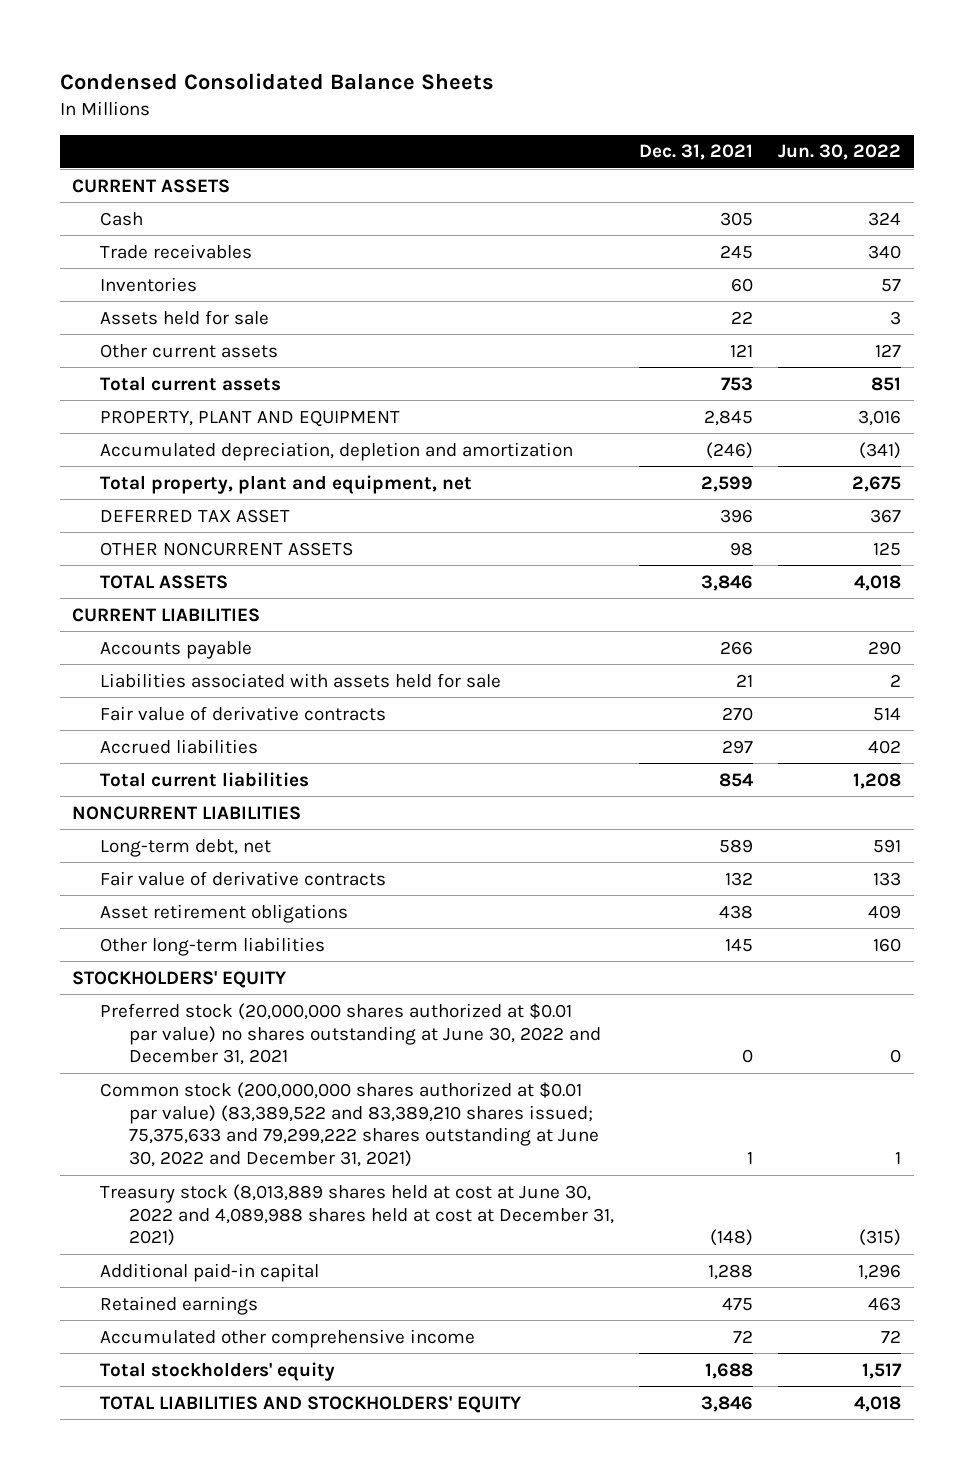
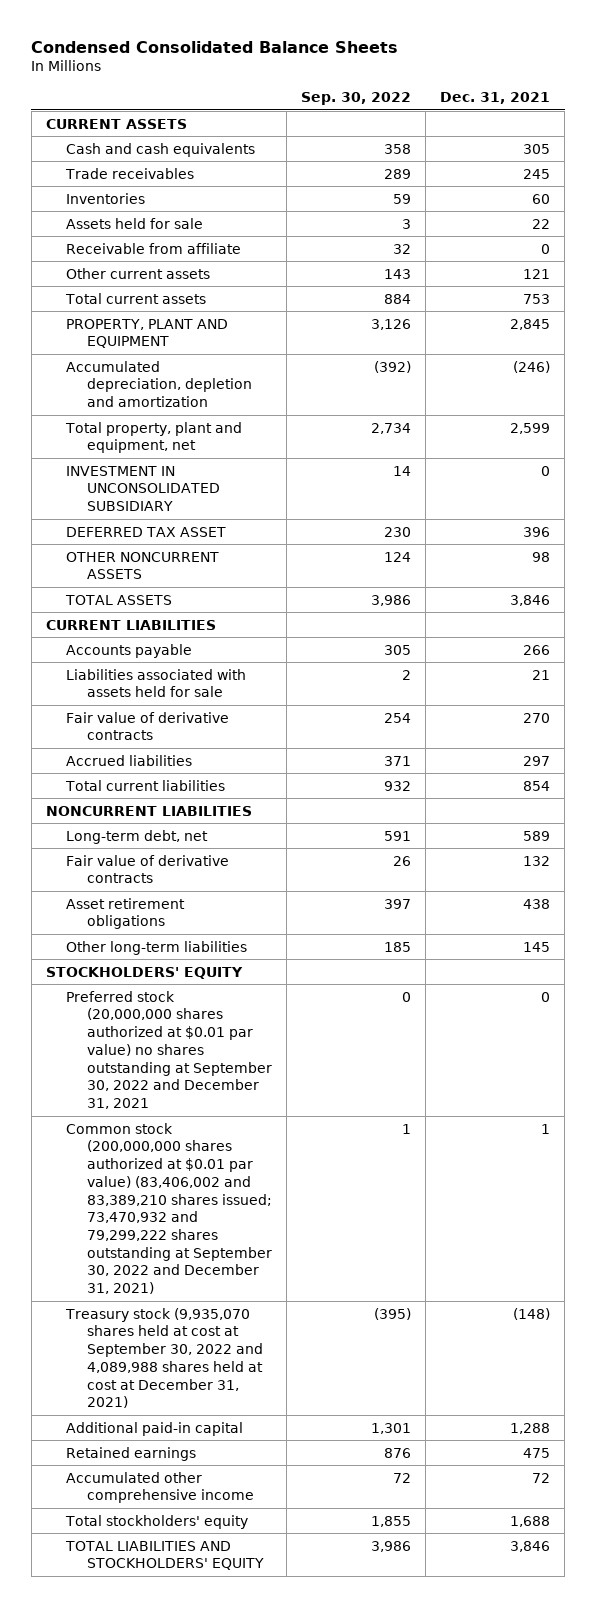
- | Dec. 31, 2021 | Jun. 30, 2022
+ | Sep. 30, 2022 | Dec. 31, 2021
- Cash | 305 | 324
+ Cash and cash equivalents | 358 | 305
+ Receivable from affiliate | 32 | 0
+ INVESTMENT IN UNCONSOLIDATED SUBSIDIARY | 14 | 0
- Preferred stock (20,000,000 shares authorized at $0.01 par value) no shares outstanding at June 30, 2022 and December 31, 2021 | 0 | 0
- Common stock (200,000,000 shares authorized at $0.01 par value) (83,389,522 and 83,389,210 shares issued; 75,375,633 and 79,299,222 shares outstanding at June 30, 2022 and December 31, 2021) | 1 | 1
- Treasury stock (8,013,889 shares held at cost at June 30, 2022 and 4,089,988 shares held at cost at December 31, 2021) | (148) | (315)
+ Preferred stock (20,000,000 shares authorized at $0.01 par value) no shares outstanding at September 30, 2022 and December 31, 2021 | 0 | 0
+ Common stock (200,000,000 shares authorized at $0.01 par value) (83,406,002 and 83,389,210 shares issued; 73,470,932 and 79,299,222 shares outstanding at September 30, 2022 and December 31, 2021) | 1 | 1
+ Treasury stock (9,935,070 shares held at cost at September 30, 2022 and 4,089,988 shares held at cost at December 31, 2021) | (395) | (148)

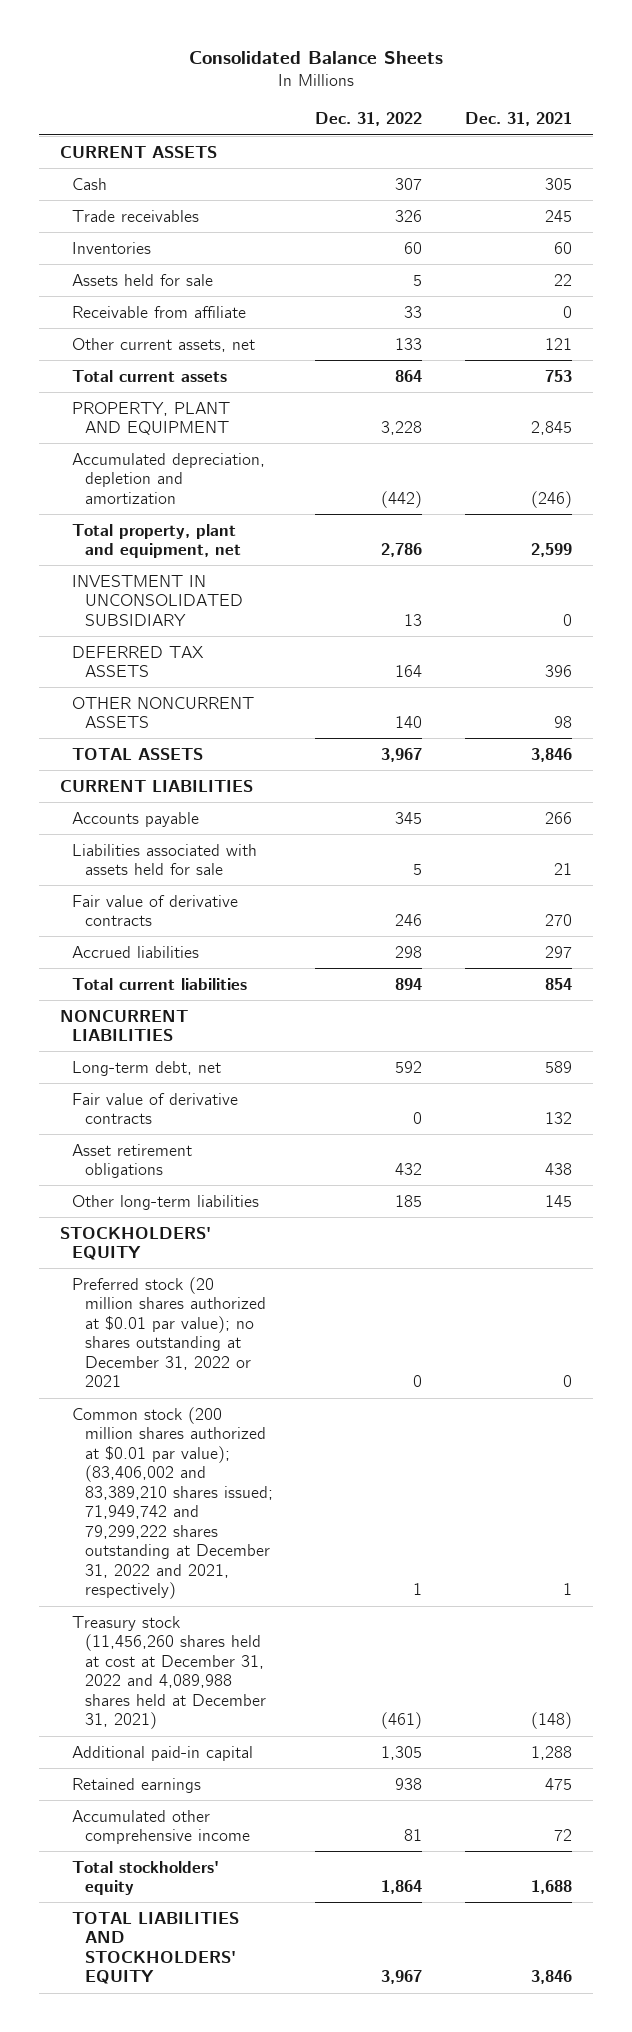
- Condensed Consolidated Balance Sheets
+ Consolidated Balance Sheets
- | Sep. 30, 2022 | Dec. 31, 2021
+ | Dec. 31, 2022 | Dec. 31, 2021
- Cash and cash equivalents | 358 | 305
+ Cash | 307 | 305
- Other current assets | 143 | 121
+ Other current assets, net | 133 | 121
- DEFERRED TAX ASSET | 230 | 396
+ DEFERRED TAX ASSETS | 164 | 396
- Preferred stock (20,000,000 shares authorized at $0.01 par value) no shares outstanding at September 30, 2022 and December 31, 2021 | 0 | 0
- Common stock (200,000,000 shares authorized at $0.01 par value) (83,406,002 and 83,389,210 shares issued; 73,470,932 and 79,299,222 shares outstanding at September 30, 2022 and December 31, 2021) | 1 | 1
- Treasury stock (9,935,070 shares held at cost at September 30, 2022 and 4,089,988 shares held at cost at December 31, 2021) | (395) | (148)
+ Preferred stock (20 million shares authorized at $0.01 par value); no shares outstanding at December 31, 2022 or 2021 | 0 | 0
+ Common stock (200 million shares authorized at $0.01 par value); (83,406,002 and 83,389,210 shares issued; 71,949,742 and 79,299,222 shares outstanding at December 31, 2022 and 2021, respectively) | 1 | 1
+ Treasury stock (11,456,260 shares held at cost at December 31, 2022 and 4,089,988 shares held at December 31, 2021) | (461) | (148)

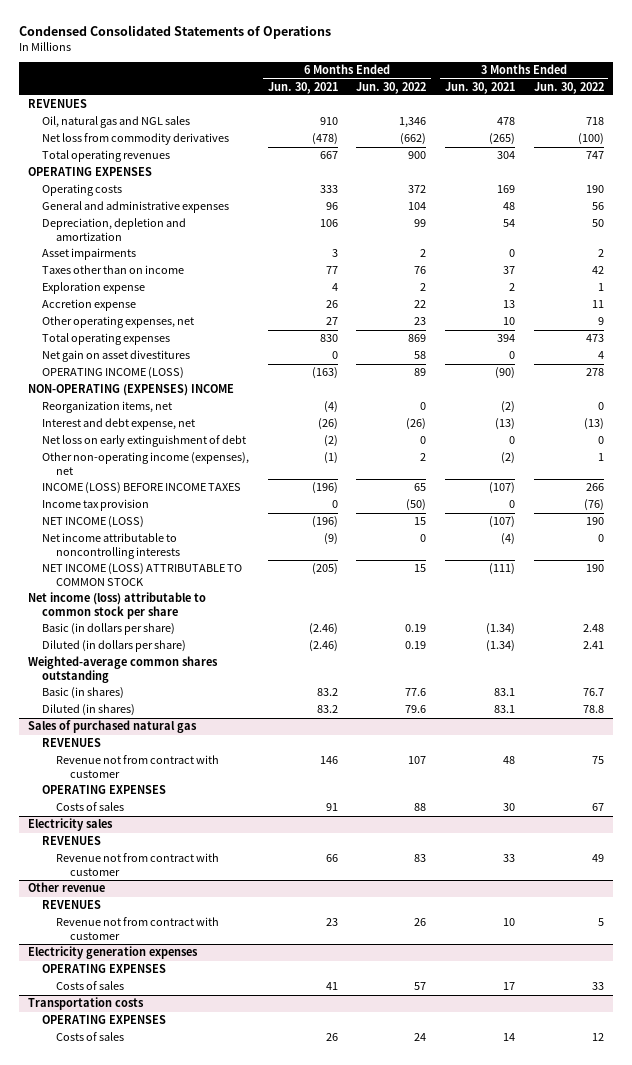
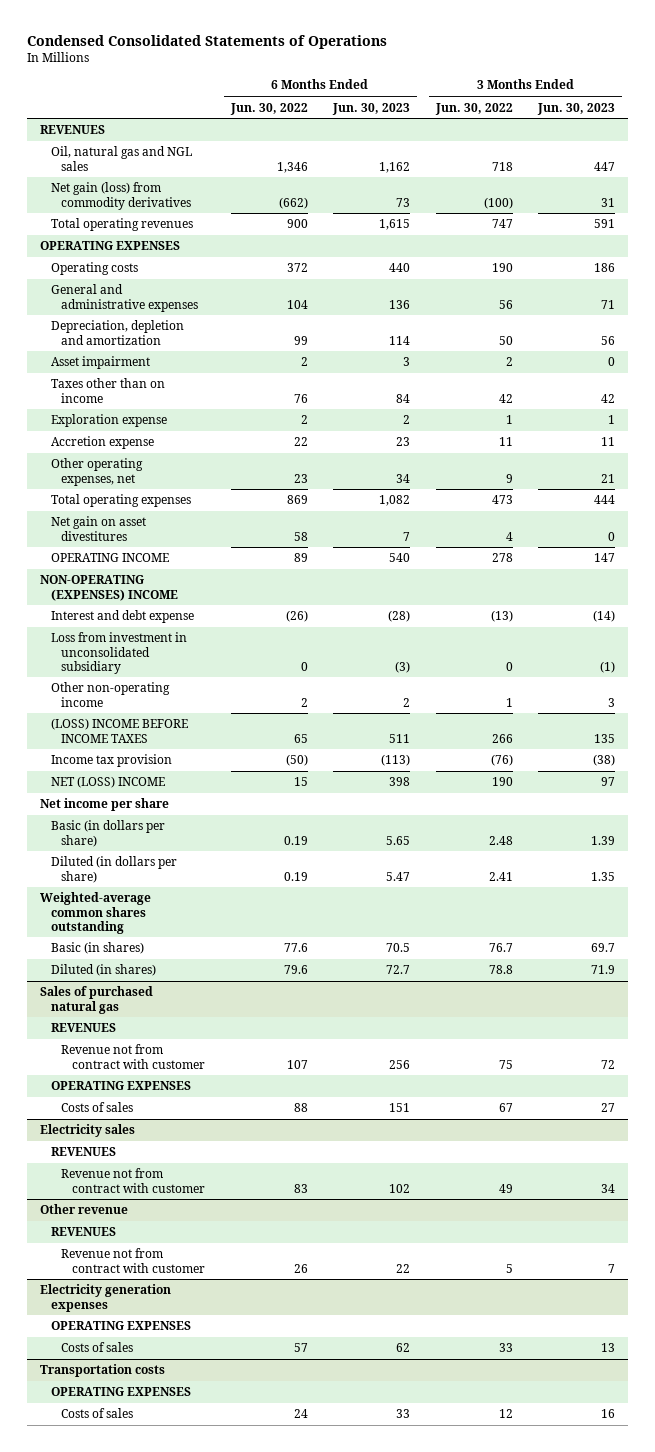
- | 6 Months Ended Jun. 30, 2021 | 6 Months Ended Jun. 30, 2022 | 3 Months Ended Jun. 30, 2021 | 3 Months Ended Jun. 30, 2022
+ | 6 Months Ended Jun. 30, 2022 | 6 Months Ended Jun. 30, 2023 | 3 Months Ended Jun. 30, 2022 | 3 Months Ended Jun. 30, 2023
- Net loss from commodity derivatives | (478) | (662) | (265) | (100)
+ Net gain (loss) from commodity derivatives | (662) | 73 | (100) | 31
- Asset impairments | 3 | 2 | 0 | 2
+ Asset impairment | 2 | 3 | 2 | 0
- OPERATING INCOME (LOSS) | (163) | 89 | (90) | 278
+ OPERATING INCOME | 89 | 540 | 278 | 147
- Reorganization items, net | (4) | 0 | (2) | 0
- Interest and debt expense, net | (26) | (26) | (13) | (13)
- Net loss on early extinguishment of debt | (2) | 0 | 0 | 0
- Other non-operating income (expenses), net | (1) | 2 | (2) | 1
- INCOME (LOSS) BEFORE INCOME TAXES | (196) | 65 | (107) | 266
+ Interest and debt expense | (26) | (28) | (13) | (14)
+ Loss from investment in unconsolidated subsidiary | 0 | (3) | 0 | (1)
+ Other non-operating income | 2 | 2 | 1 | 3
+ (LOSS) INCOME BEFORE INCOME TAXES | 65 | 511 | 266 | 135
- NET INCOME (LOSS) | (196) | 15 | (107) | 190
- Net income attributable to noncontrolling interests | (9) | 0 | (4) | 0
- NET INCOME (LOSS) ATTRIBUTABLE TO COMMON STOCK | (205) | 15 | (111) | 190
- Net income (loss) attributable to common stock per share
+ NET (LOSS) INCOME | 15 | 398 | 190 | 97
+ Net income per share

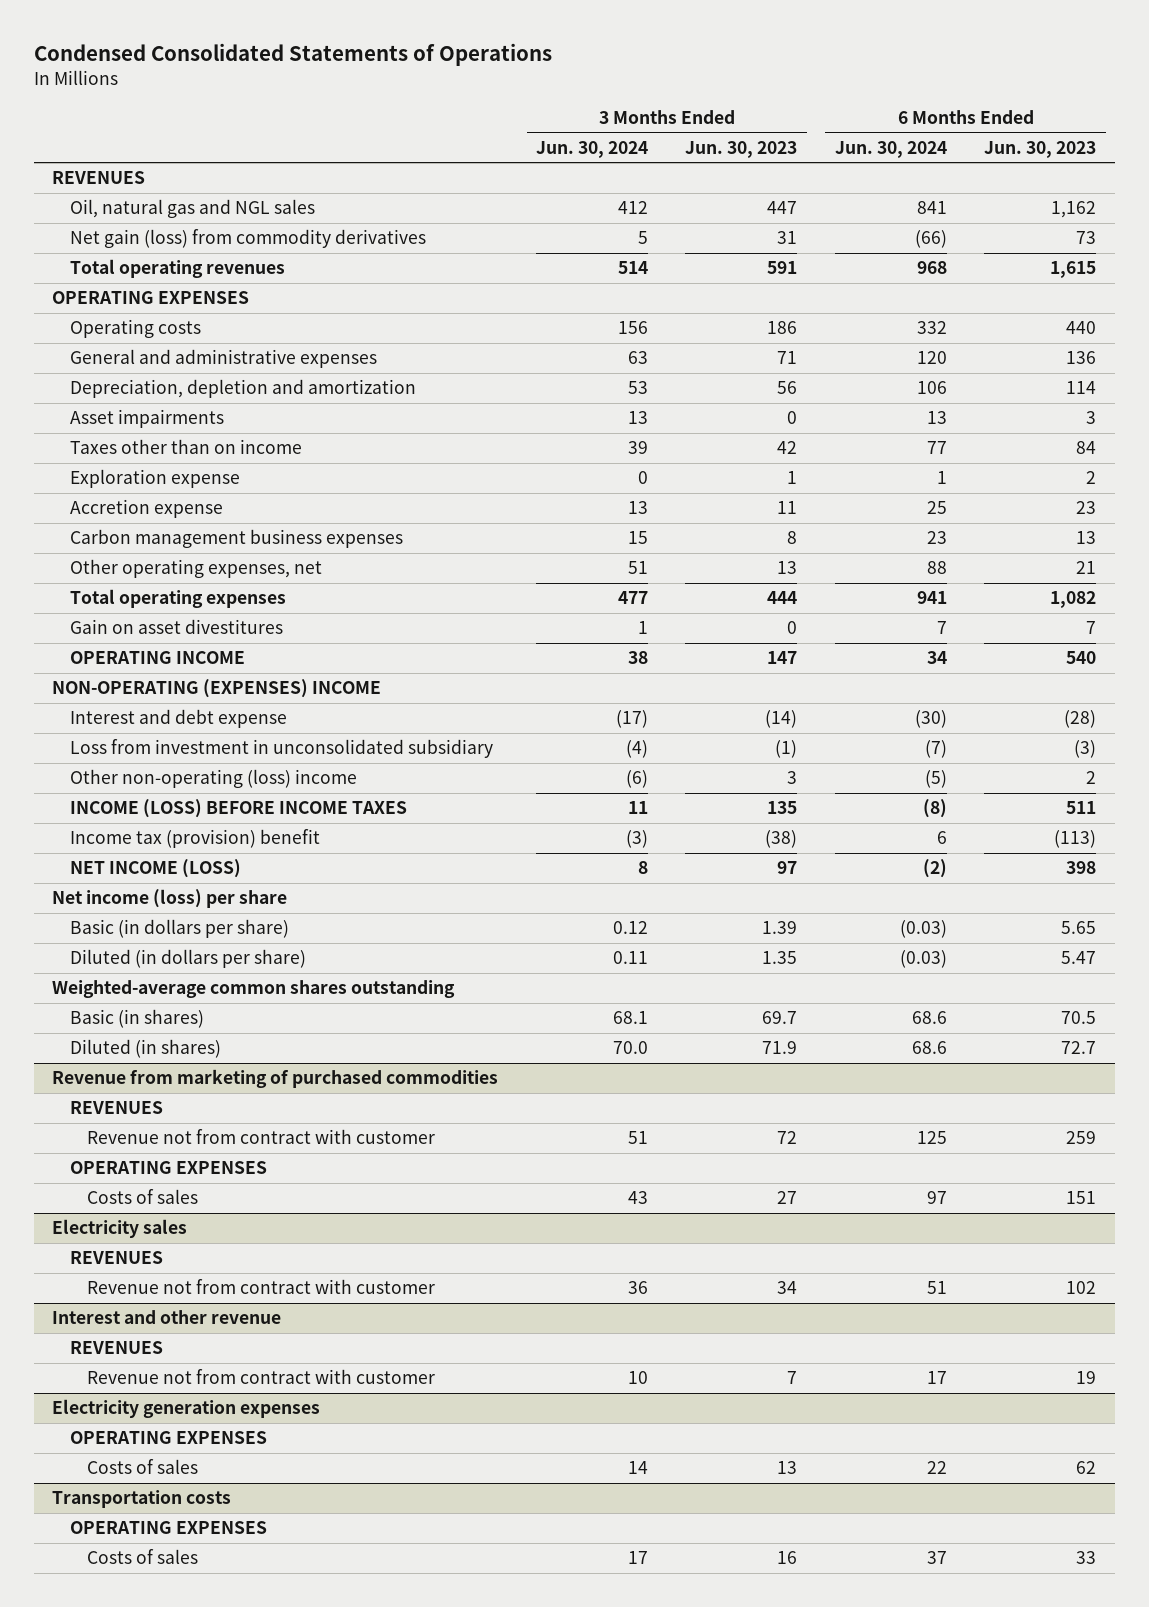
- | 6 Months Ended Jun. 30, 2022 | 6 Months Ended Jun. 30, 2023 | 3 Months Ended Jun. 30, 2022 | 3 Months Ended Jun. 30, 2023
+ | 3 Months Ended Jun. 30, 2024 | 3 Months Ended Jun. 30, 2023 | 6 Months Ended Jun. 30, 2024 | 6 Months Ended Jun. 30, 2023
- Asset impairment | 2 | 3 | 2 | 0
+ Asset impairments | 13 | 0 | 13 | 3
- Other operating expenses, net | 23 | 34 | 9 | 21
+ Carbon management business expenses | 15 | 8 | 23 | 13
+ Other operating expenses, net | 51 | 13 | 88 | 21
- Net gain on asset divestitures | 58 | 7 | 4 | 0
+ Gain on asset divestitures | 1 | 0 | 7 | 7
- Other non-operating income | 2 | 2 | 1 | 3
- (LOSS) INCOME BEFORE INCOME TAXES | 65 | 511 | 266 | 135
- Income tax provision | (50) | (113) | (76) | (38)
- NET (LOSS) INCOME | 15 | 398 | 190 | 97
- Net income per share
+ Other non-operating (loss) income | (6) | 3 | (5) | 2
+ INCOME (LOSS) BEFORE INCOME TAXES | 11 | 135 | (8) | 511
+ Income tax (provision) benefit | (3) | (38) | 6 | (113)
+ NET INCOME (LOSS) | 8 | 97 | (2) | 398
+ Net income (loss) per share
- Sales of purchased natural gas
+ Revenue from marketing of purchased commodities
- Revenue not from contract with customer | 107 | 256 | 75 | 72
+ Revenue not from contract with customer | 51 | 72 | 125 | 259
- Other revenue
+ Interest and other revenue
- Revenue not from contract with customer | 26 | 22 | 5 | 7
+ Revenue not from contract with customer | 10 | 7 | 17 | 19

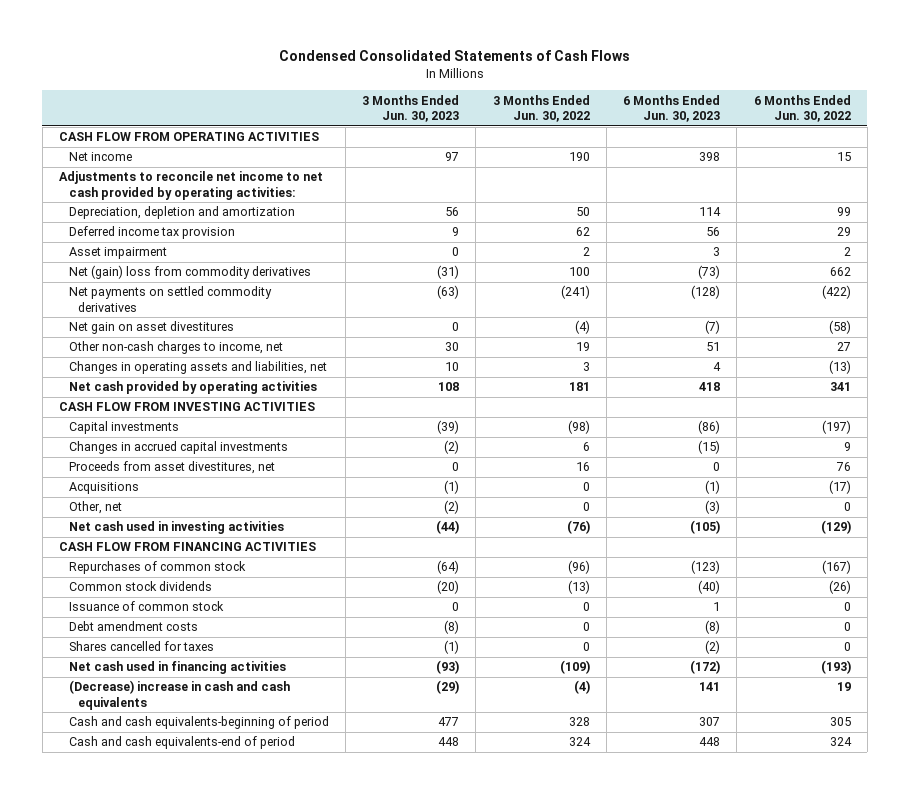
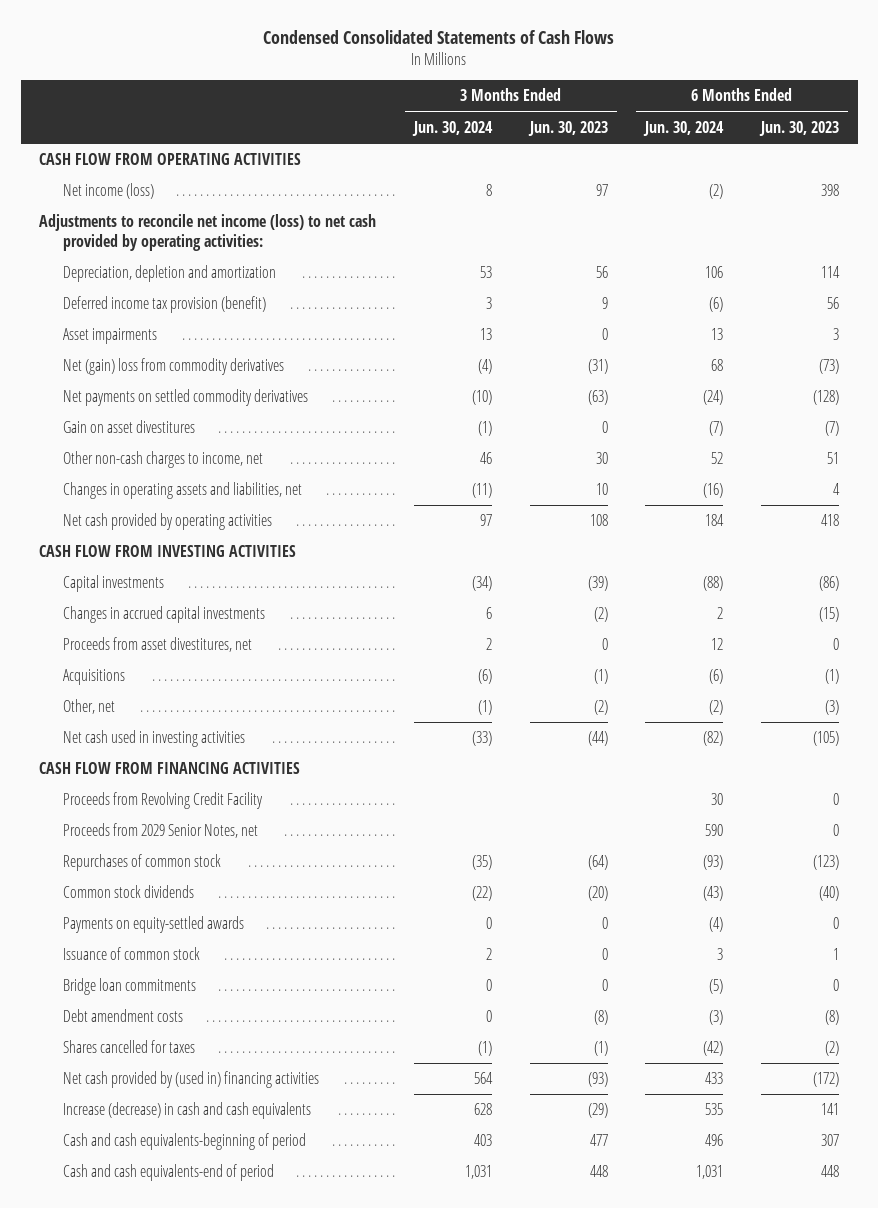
- | 3 Months Ended Jun. 30, 2023 | 3 Months Ended Jun. 30, 2022 | 6 Months Ended Jun. 30, 2023 | 6 Months Ended Jun. 30, 2022
+ | 3 Months Ended Jun. 30, 2024 | 3 Months Ended Jun. 30, 2023 | 6 Months Ended Jun. 30, 2024 | 6 Months Ended Jun. 30, 2023
- Net income | 97 | 190 | 398 | 15
- Adjustments to reconcile net income to net cash provided by operating activities:
+ Net income (loss) | 8 | 97 | (2) | 398
+ Adjustments to reconcile net income (loss) to net cash provided by operating activities:
- Deferred income tax provision | 9 | 62 | 56 | 29
- Asset impairment | 0 | 2 | 3 | 2
+ Deferred income tax provision (benefit) | 3 | 9 | (6) | 56
+ Asset impairments | 13 | 0 | 13 | 3
- Net gain on asset divestitures | 0 | (4) | (7) | (58)
+ Gain on asset divestitures | (1) | 0 | (7) | (7)
+ Proceeds from Revolving Credit Facility | | | 30 | 0
+ Proceeds from 2029 Senior Notes, net | | | 590 | 0
+ Payments on equity-settled awards | 0 | 0 | (4) | 0
+ Bridge loan commitments | 0 | 0 | (5) | 0
- Net cash used in financing activities | (93) | (109) | (172) | (193)
- (Decrease) increase in cash and cash equivalents | (29) | (4) | 141 | 19
+ Net cash provided by (used in) financing activities | 564 | (93) | 433 | (172)
+ Increase (decrease) in cash and cash equivalents | 628 | (29) | 535 | 141

